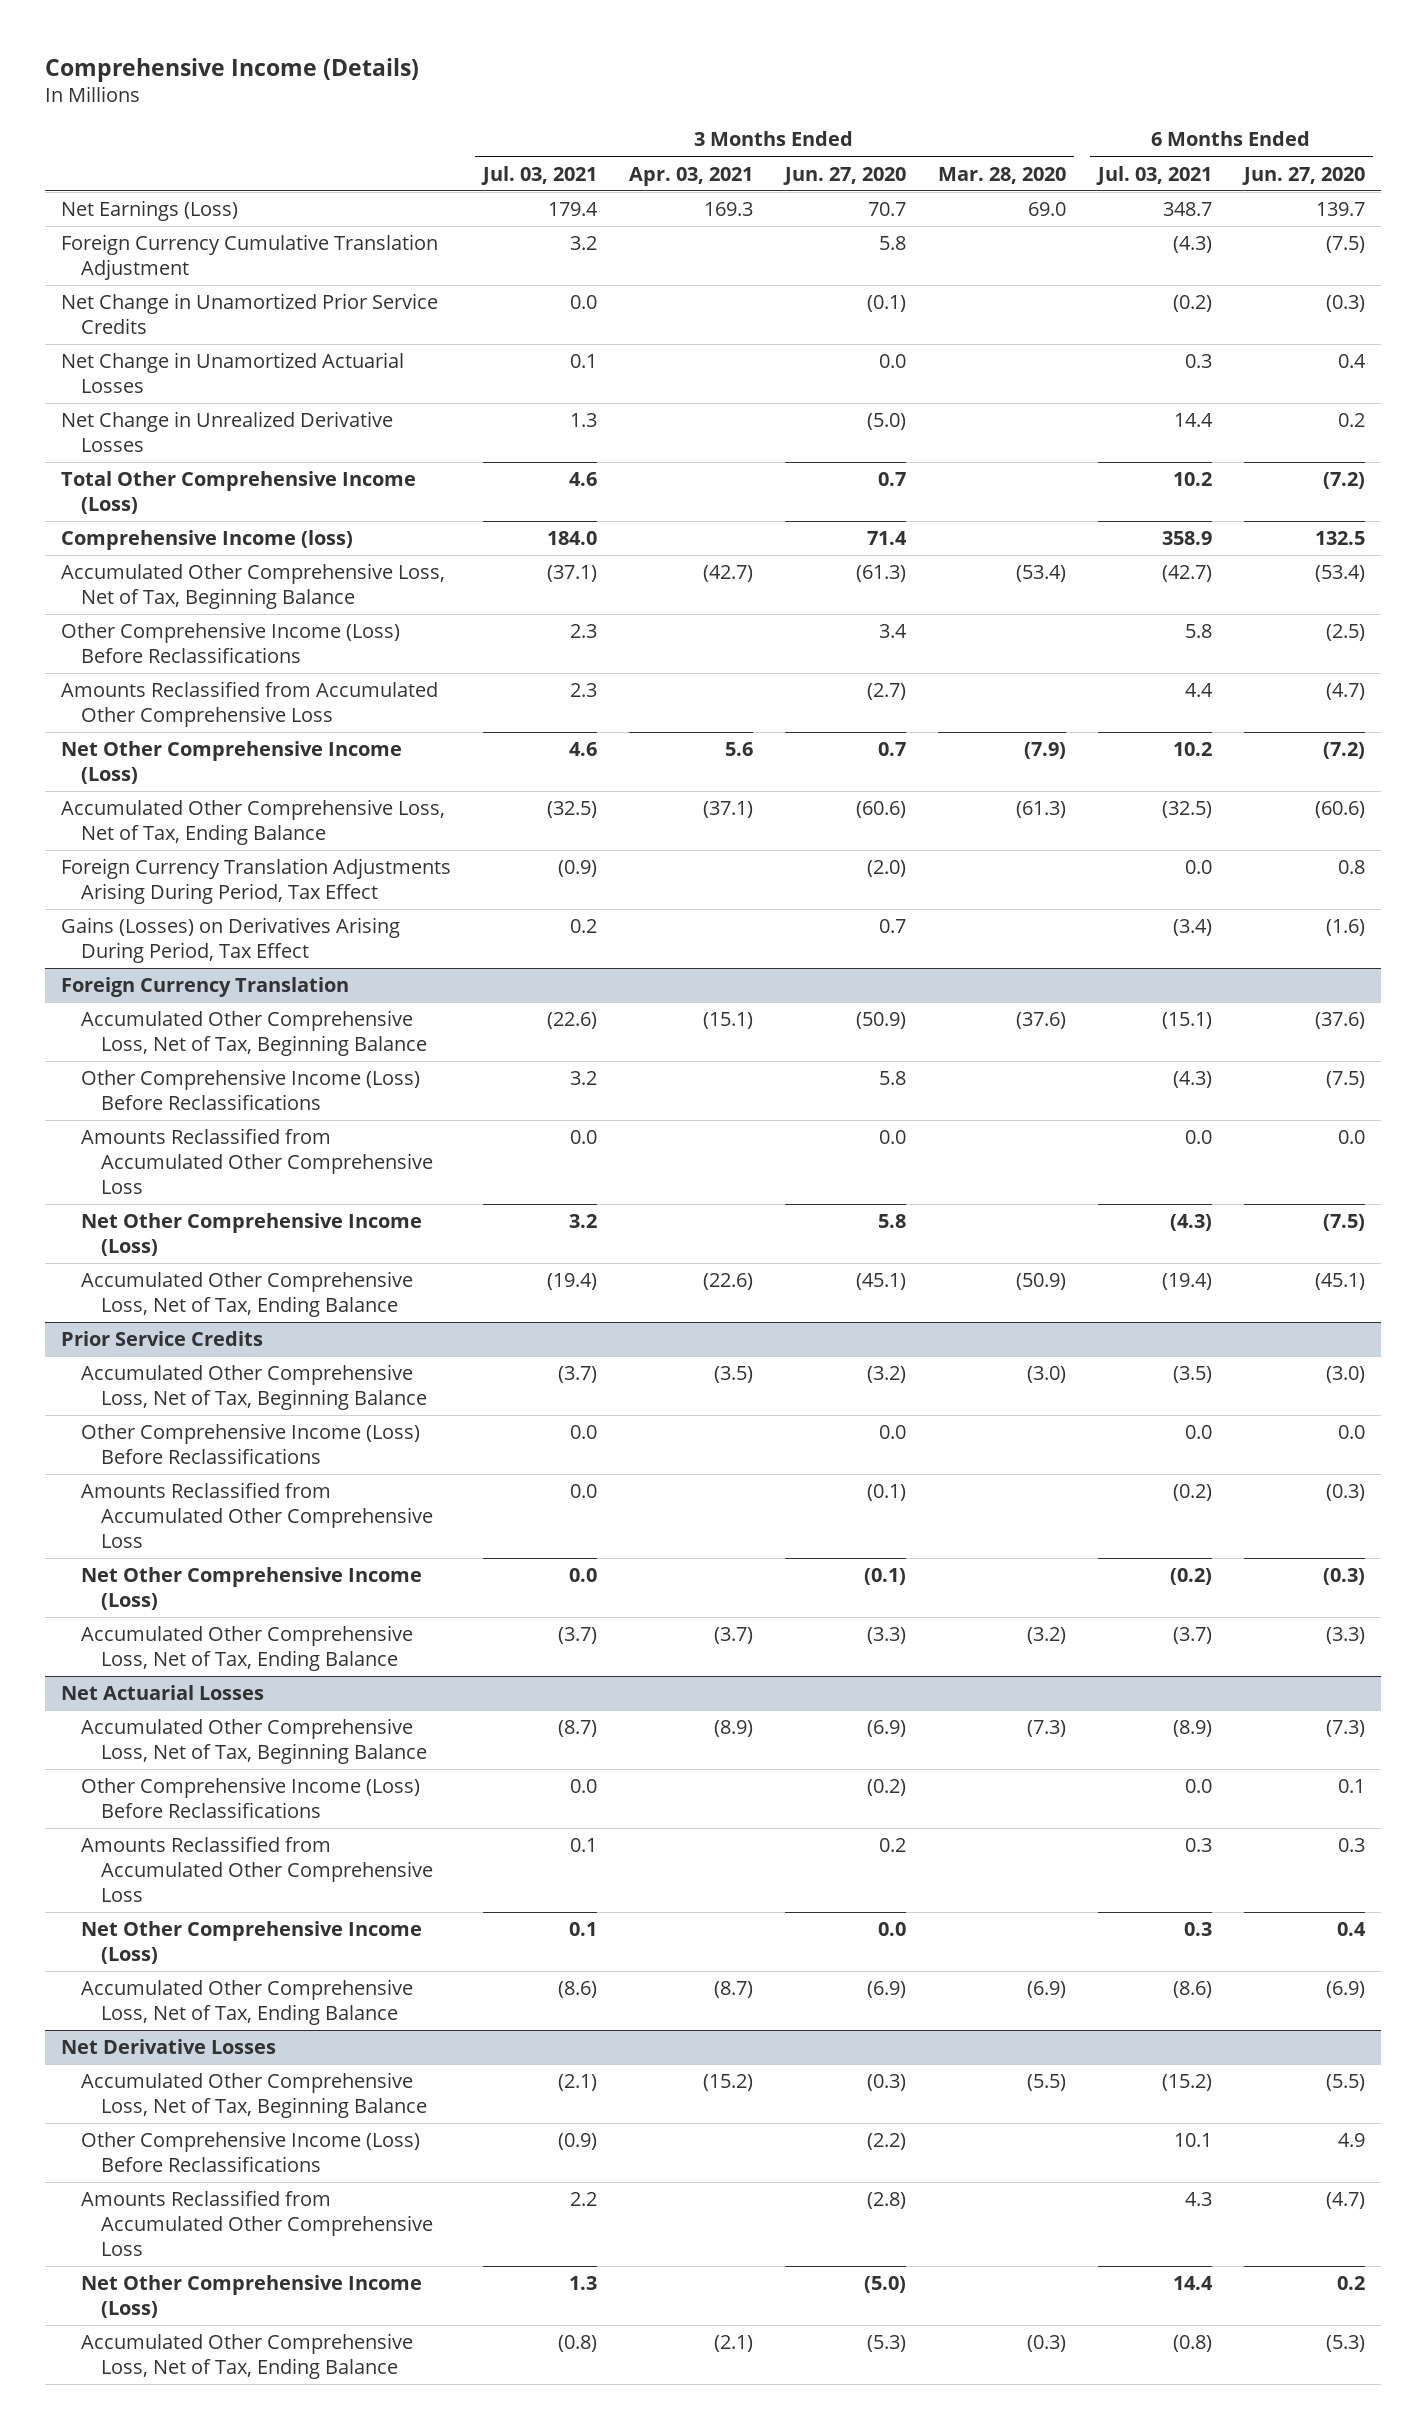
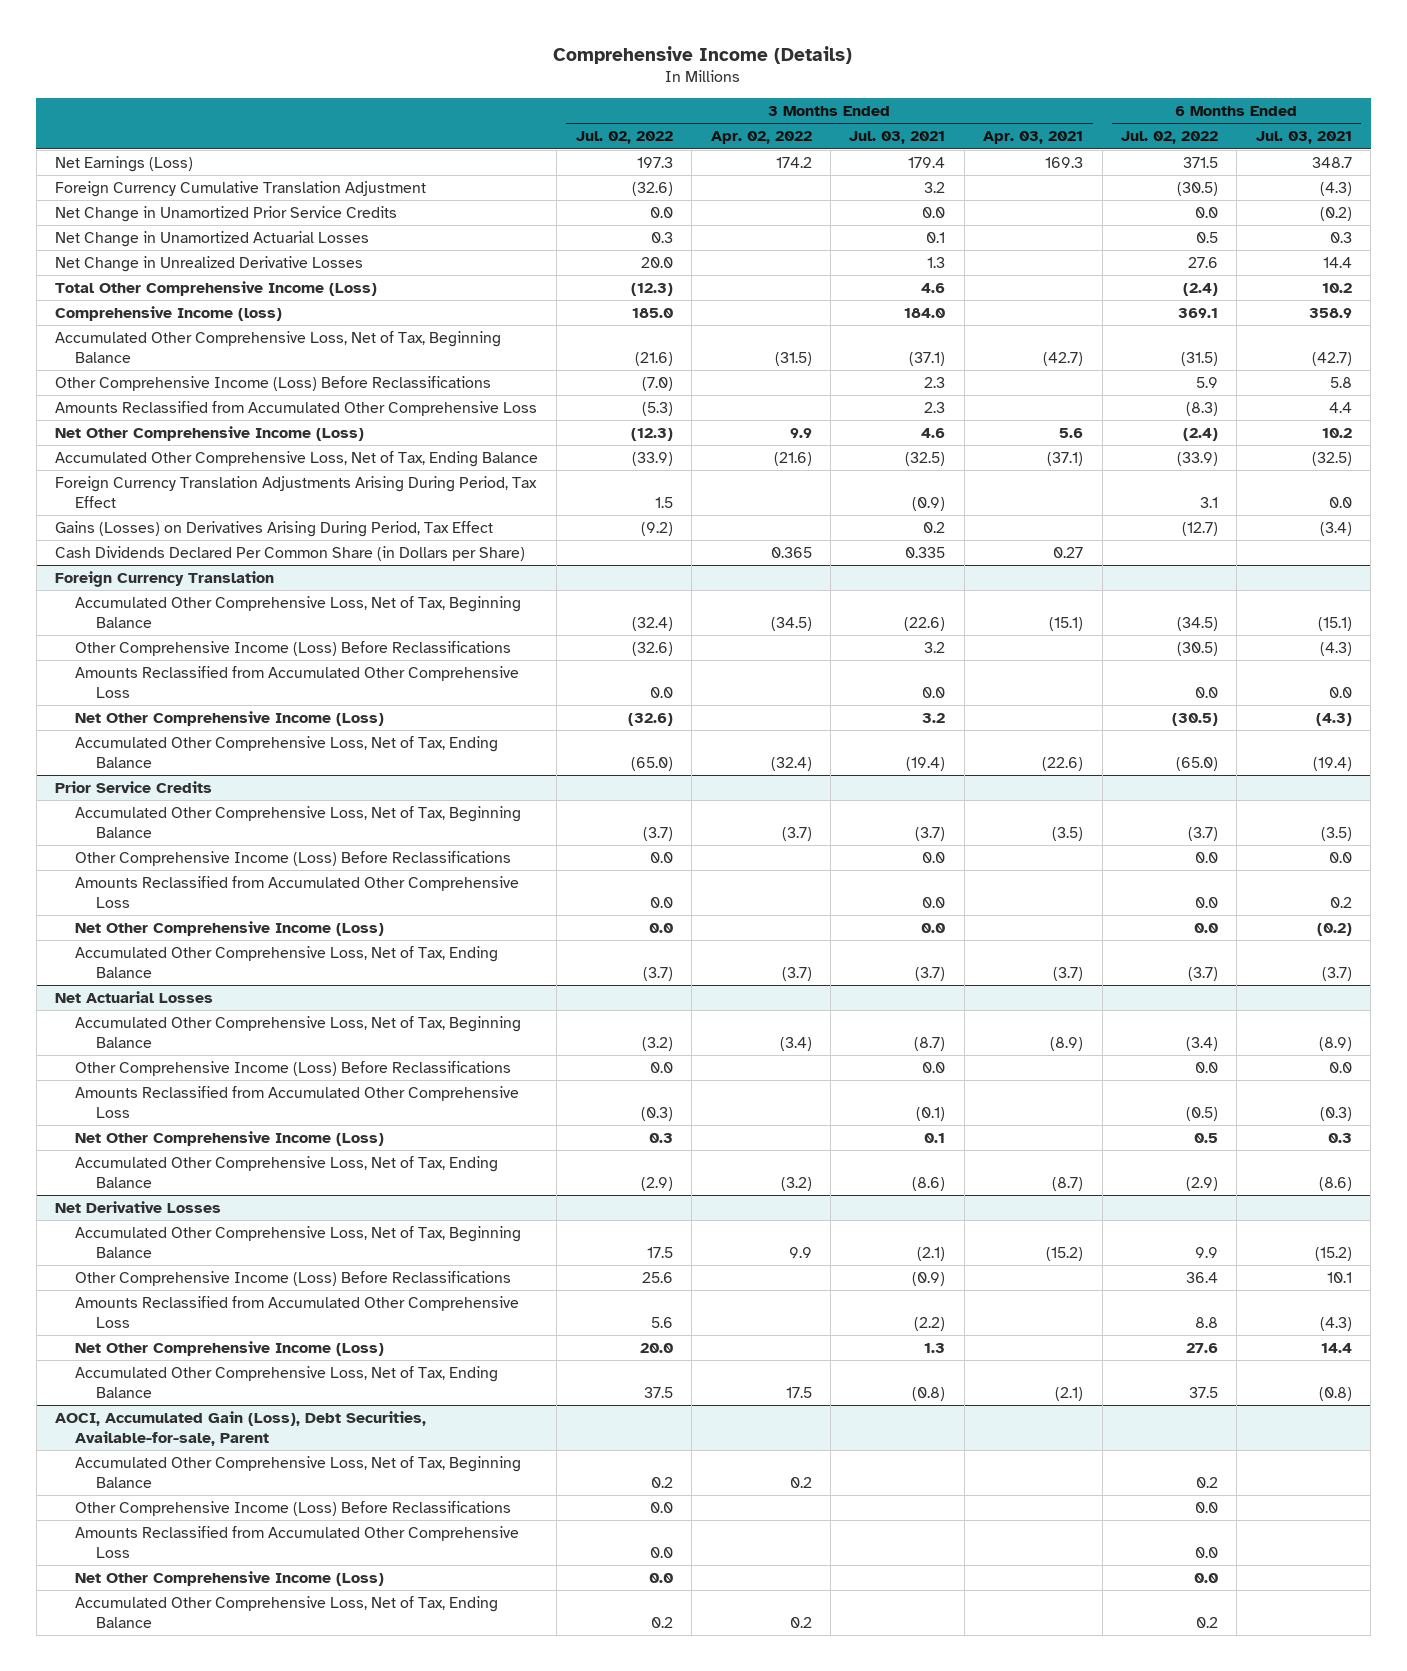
- | 3 Months Ended Jul. 03, 2021 | 3 Months Ended Apr. 03, 2021 | 3 Months Ended Jun. 27, 2020 | 3 Months Ended Mar. 28, 2020 | 6 Months Ended Jul. 03, 2021 | 6 Months Ended Jun. 27, 2020
+ | 3 Months Ended Jul. 02, 2022 | 3 Months Ended Apr. 02, 2022 | 3 Months Ended Jul. 03, 2021 | 3 Months Ended Apr. 03, 2021 | 6 Months Ended Jul. 02, 2022 | 6 Months Ended Jul. 03, 2021
+ Cash Dividends Declared Per Common Share (in Dollars per Share) | | 0.365 | 0.335 | 0.27 | |
@ Prior Service Credits
- Amounts Reclassified from Accumulated Other Comprehensive Loss | 0.0 | | (0.1) | | (0.2) | (0.3)
+ Amounts Reclassified from Accumulated Other Comprehensive Loss | 0.0 | | 0.0 | | 0.0 | 0.2
@ Net Actuarial Losses
- Amounts Reclassified from Accumulated Other Comprehensive Loss | 0.1 | | 0.2 | | 0.3 | 0.3
+ Amounts Reclassified from Accumulated Other Comprehensive Loss | (0.3) | | (0.1) | | (0.5) | (0.3)
@ Net Derivative Losses
- Amounts Reclassified from Accumulated Other Comprehensive Loss | 2.2 | | (2.8) | | 4.3 | (4.7)
+ Amounts Reclassified from Accumulated Other Comprehensive Loss | 5.6 | | (2.2) | | 8.8 | (4.3)
+ AOCI, Accumulated Gain (Loss), Debt Securities, Available-for-sale, Parent
+ Accumulated Other Comprehensive Loss, Net of Tax, Beginning Balance | 0.2 | 0.2 | | | 0.2 |
+ Other Comprehensive Income (Loss) Before Reclassifications | 0.0 | | | | 0.0 |
+ Amounts Reclassified from Accumulated Other Comprehensive Loss | 0.0 | | | | 0.0 |
+ Net Other Comprehensive Income (Loss) | 0.0 | | | | 0.0 |
+ Accumulated Other Comprehensive Loss, Net of Tax, Ending Balance | 0.2 | 0.2 | | | 0.2 |

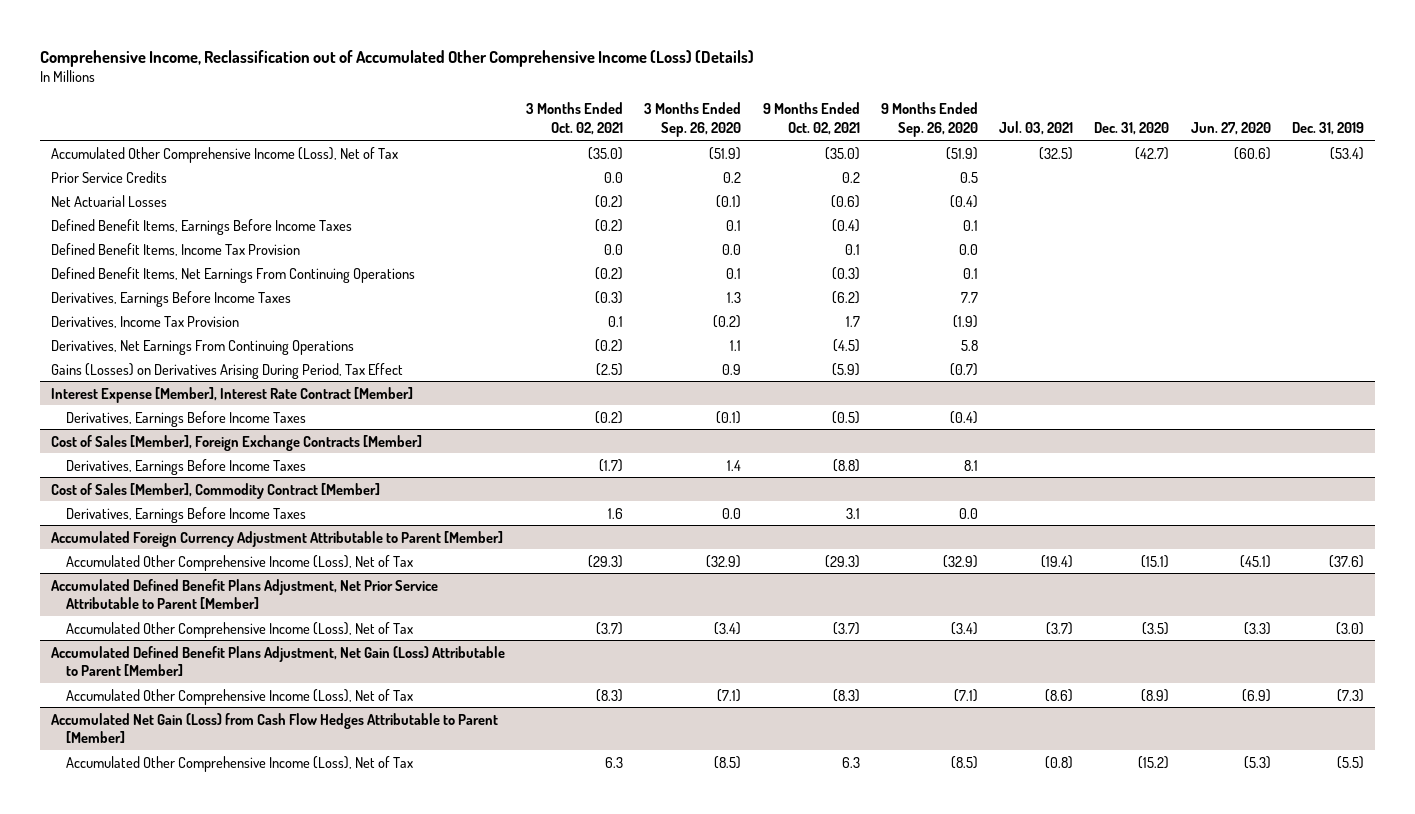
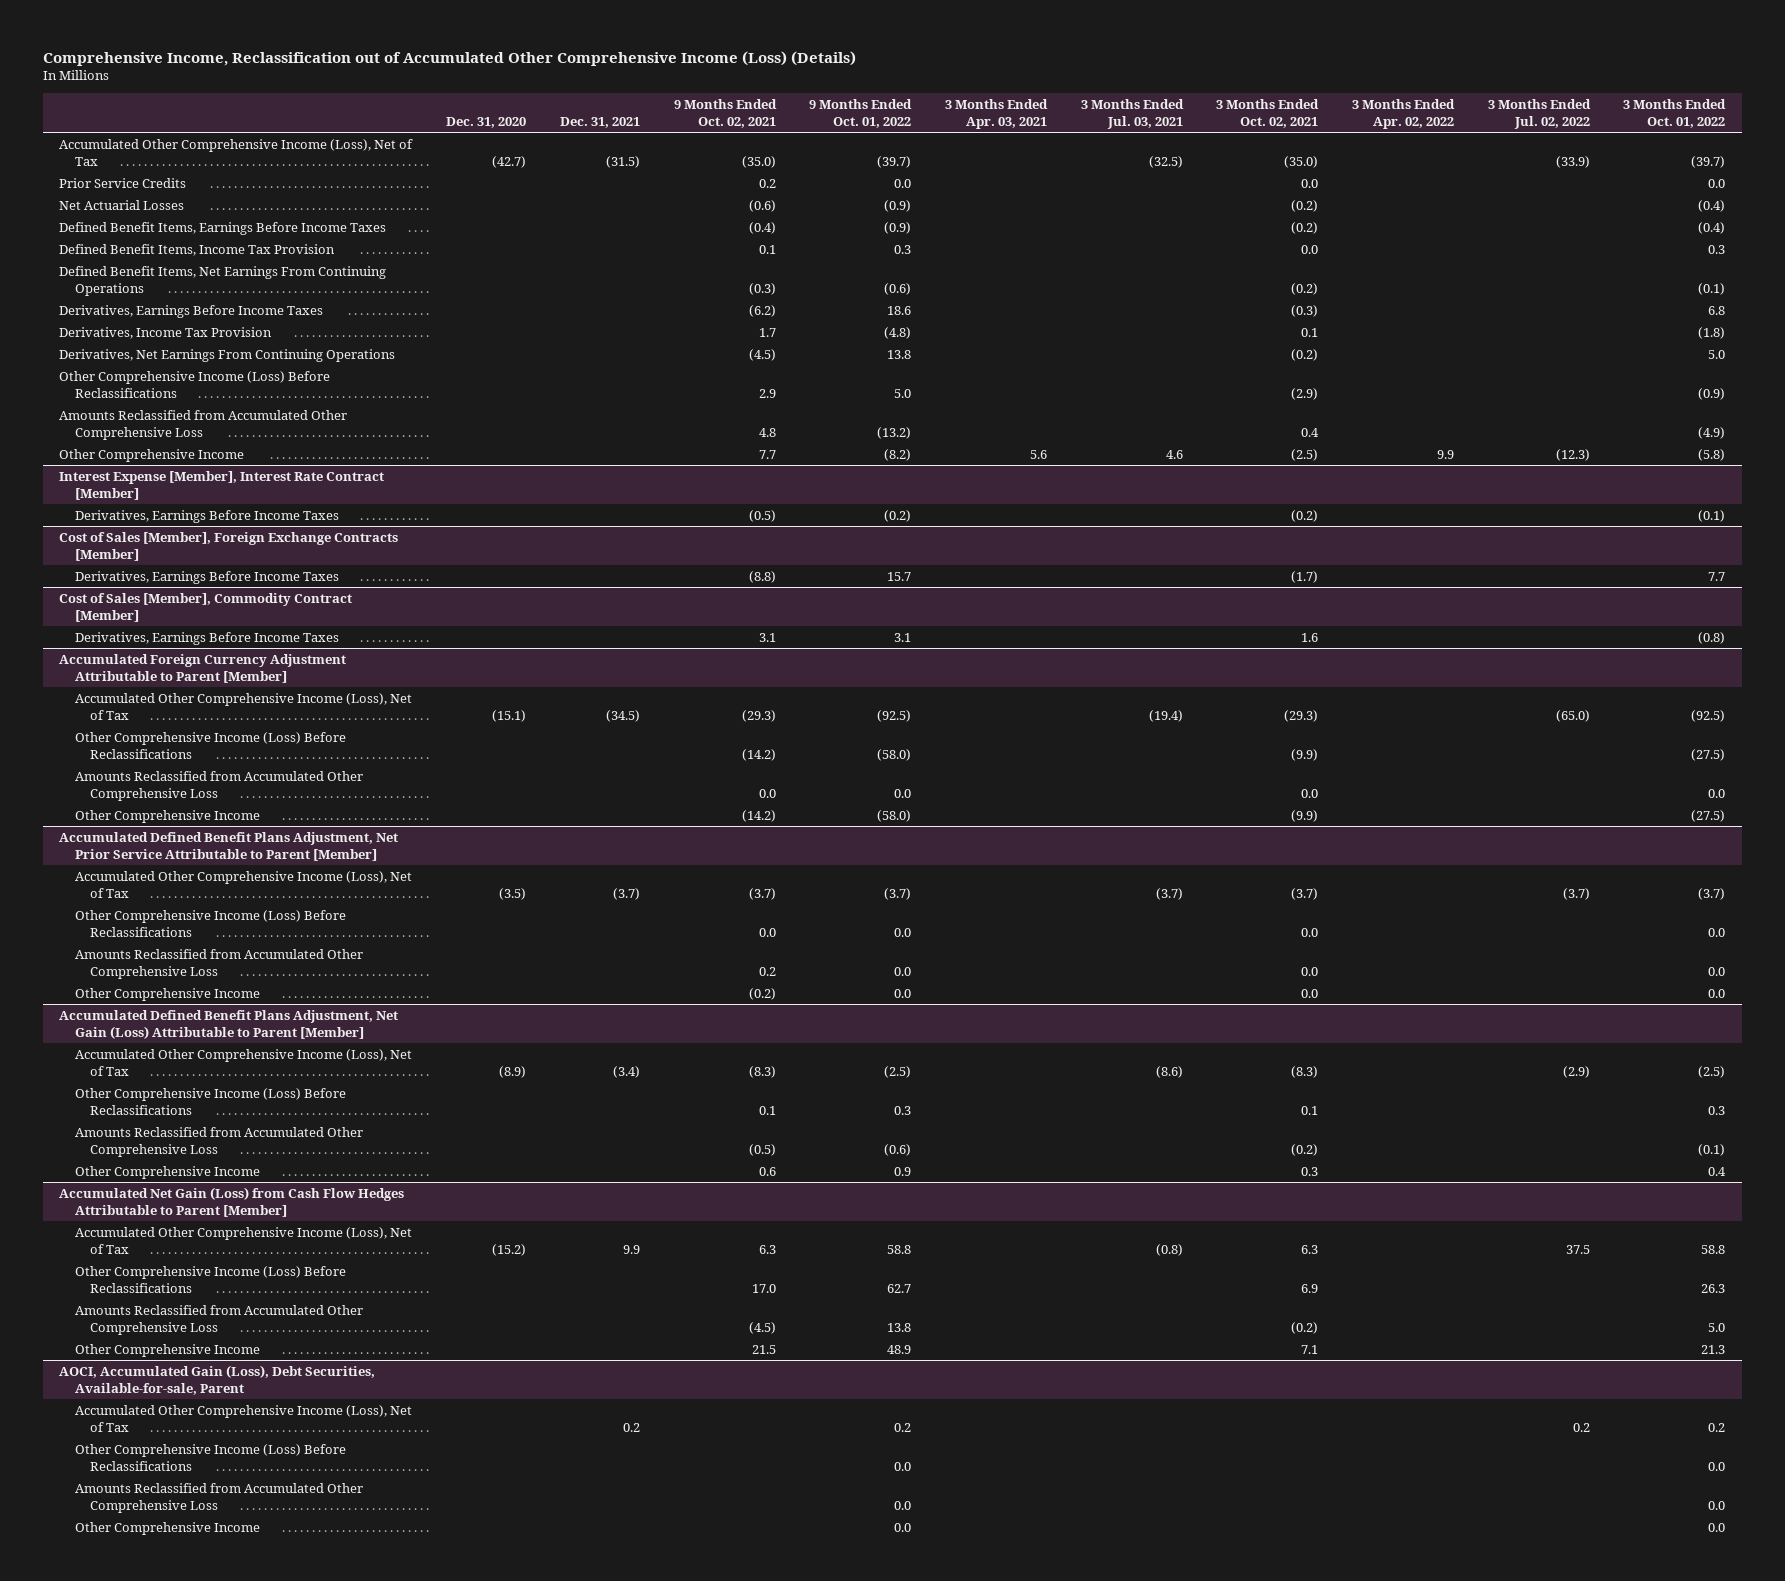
- | 3 Months Ended Oct. 02, 2021 | 3 Months Ended Sep. 26, 2020 | 9 Months Ended Oct. 02, 2021 | 9 Months Ended Sep. 26, 2020 | Jul. 03, 2021 | Dec. 31, 2020 | Jun. 27, 2020 | Dec. 31, 2019
+ | Dec. 31, 2020 | Dec. 31, 2021 | 9 Months Ended Oct. 02, 2021 | 9 Months Ended Oct. 01, 2022 | 3 Months Ended Apr. 03, 2021 | 3 Months Ended Jul. 03, 2021 | 3 Months Ended Oct. 02, 2021 | 3 Months Ended Apr. 02, 2022 | 3 Months Ended Jul. 02, 2022 | 3 Months Ended Oct. 01, 2022
- Gains (Losses) on Derivatives Arising During Period, Tax Effect | (2.5) | 0.9 | (5.9) | (0.7) | | | |
+ Other Comprehensive Income (Loss) Before Reclassifications | | | 2.9 | 5.0 | | | (2.9) | | | (0.9)
+ Amounts Reclassified from Accumulated Other Comprehensive Loss | | | 4.8 | (13.2) | | | 0.4 | | | (4.9)
+ Other Comprehensive Income | | | 7.7 | (8.2) | 5.6 | 4.6 | (2.5) | 9.9 | (12.3) | (5.8)
@ Accumulated Foreign Currency Adjustment Attributable to Parent [Member]
+ Other Comprehensive Income (Loss) Before Reclassifications | | | (14.2) | (58.0) | | | (9.9) | | | (27.5)
+ Amounts Reclassified from Accumulated Other Comprehensive Loss | | | 0.0 | 0.0 | | | 0.0 | | | 0.0
+ Other Comprehensive Income | | | (14.2) | (58.0) | | | (9.9) | | | (27.5)
@ Accumulated Defined Benefit Plans Adjustment, Net Prior Service Attributable to Parent [Member]
+ Other Comprehensive Income (Loss) Before Reclassifications | | | 0.0 | 0.0 | | | 0.0 | | | 0.0
+ Amounts Reclassified from Accumulated Other Comprehensive Loss | | | 0.2 | 0.0 | | | 0.0 | | | 0.0
+ Other Comprehensive Income | | | (0.2) | 0.0 | | | 0.0 | | | 0.0
@ Accumulated Defined Benefit Plans Adjustment, Net Gain (Loss) Attributable to Parent [Member]
+ Other Comprehensive Income (Loss) Before Reclassifications | | | 0.1 | 0.3 | | | 0.1 | | | 0.3
+ Amounts Reclassified from Accumulated Other Comprehensive Loss | | | (0.5) | (0.6) | | | (0.2) | | | (0.1)
+ Other Comprehensive Income | | | 0.6 | 0.9 | | | 0.3 | | | 0.4
@ Accumulated Net Gain (Loss) from Cash Flow Hedges Attributable to Parent [Member]
+ Other Comprehensive Income (Loss) Before Reclassifications | | | 17.0 | 62.7 | | | 6.9 | | | 26.3
+ Amounts Reclassified from Accumulated Other Comprehensive Loss | | | (4.5) | 13.8 | | | (0.2) | | | 5.0
+ Other Comprehensive Income | | | 21.5 | 48.9 | | | 7.1 | | | 21.3
+ AOCI, Accumulated Gain (Loss), Debt Securities, Available-for-sale, Parent
+ Accumulated Other Comprehensive Income (Loss), Net of Tax | | 0.2 | | 0.2 | | | | | 0.2 | 0.2
+ Other Comprehensive Income (Loss) Before Reclassifications | | | | 0.0 | | | | | | 0.0
+ Amounts Reclassified from Accumulated Other Comprehensive Loss | | | | 0.0 | | | | | | 0.0
+ Other Comprehensive Income | | | | 0.0 | | | | | | 0.0

